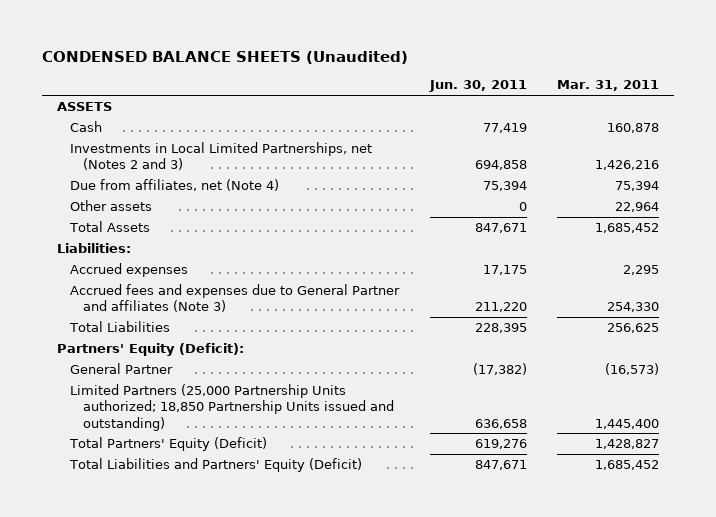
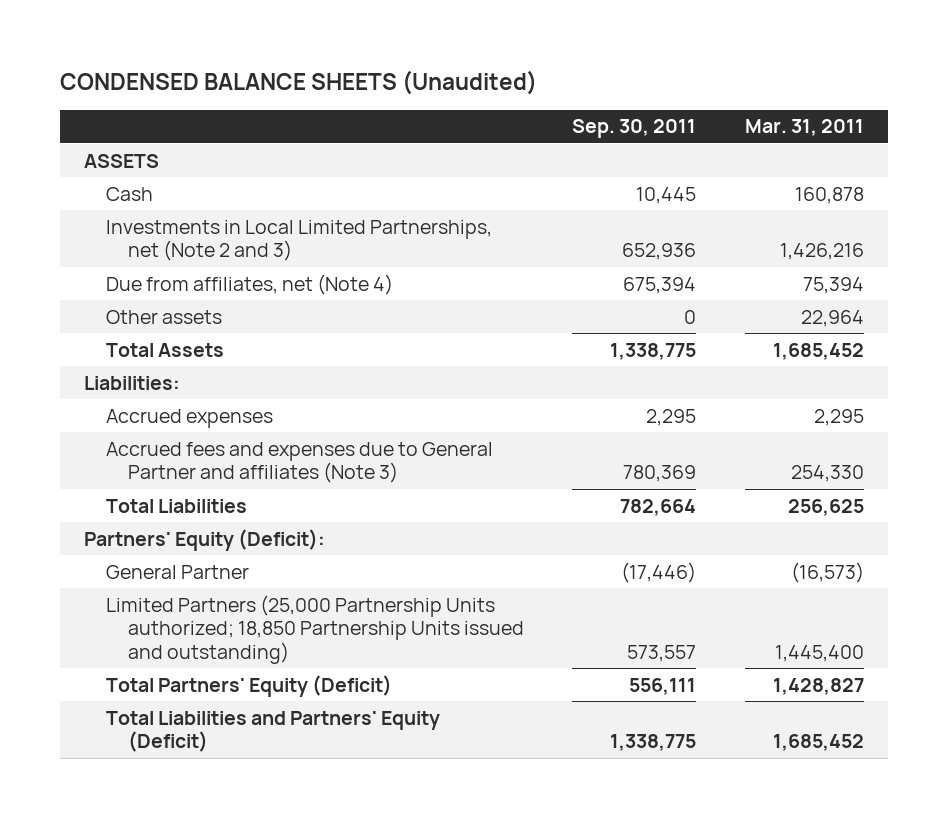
- | Jun. 30, 2011 | Mar. 31, 2011
+ | Sep. 30, 2011 | Mar. 31, 2011
- Investments in Local Limited Partnerships, net (Notes 2 and 3) | 694,858 | 1,426,216
+ Investments in Local Limited Partnerships, net (Note 2 and 3) | 652,936 | 1,426,216

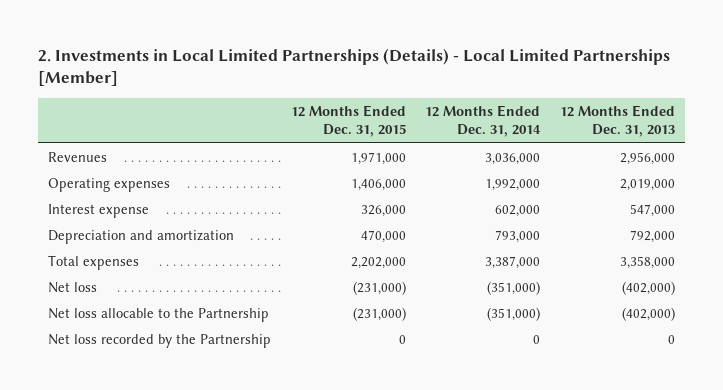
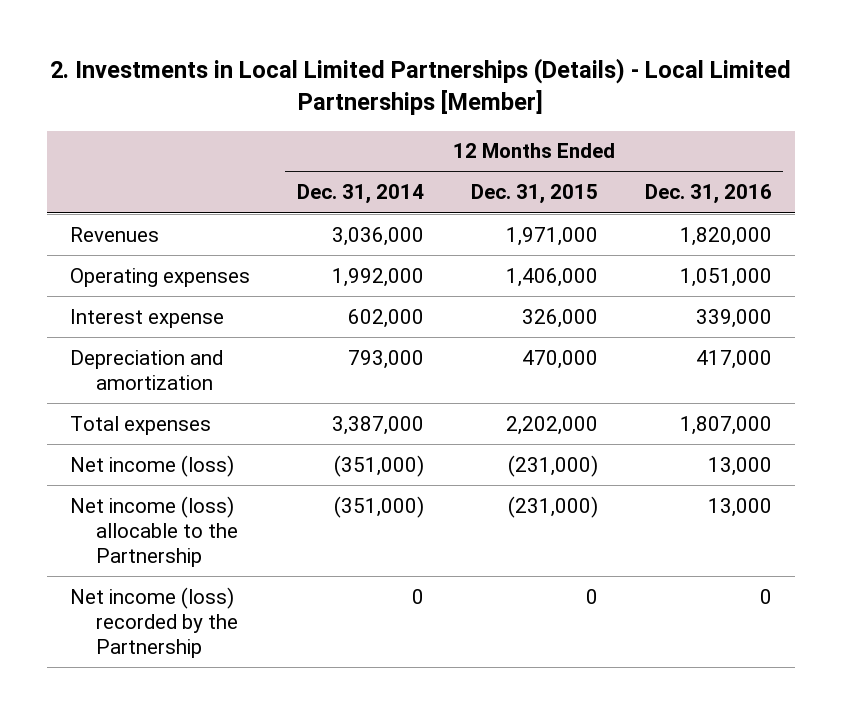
- | 12 Months Ended Dec. 31, 2015 | 12 Months Ended Dec. 31, 2014 | 12 Months Ended Dec. 31, 2013
+ | 12 Months Ended Dec. 31, 2014 | 12 Months Ended Dec. 31, 2015 | 12 Months Ended Dec. 31, 2016
- Net loss | (231,000) | (351,000) | (402,000)
- Net loss allocable to the Partnership | (231,000) | (351,000) | (402,000)
- Net loss recorded by the Partnership | 0 | 0 | 0
+ Net income (loss) | (351,000) | (231,000) | 13,000
+ Net income (loss) allocable to the Partnership | (351,000) | (231,000) | 13,000
+ Net income (loss) recorded by the Partnership | 0 | 0 | 0

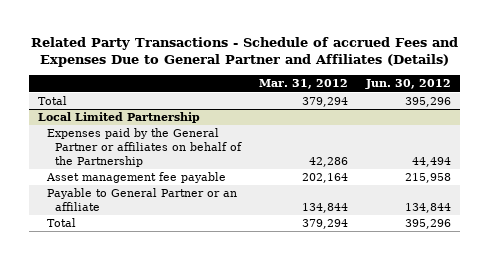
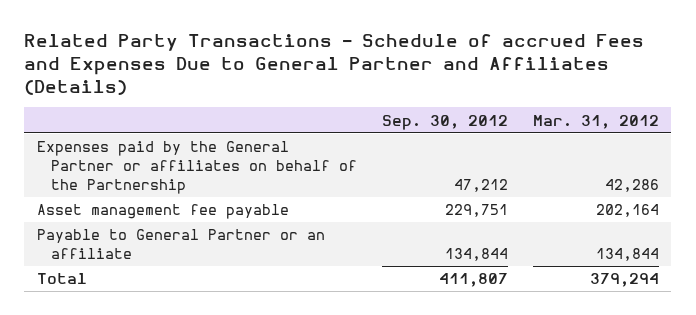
- | Mar. 31, 2012 | Jun. 30, 2012
+ | Sep. 30, 2012 | Mar. 31, 2012
- Total | 379,294 | 395,296
- Local Limited Partnership

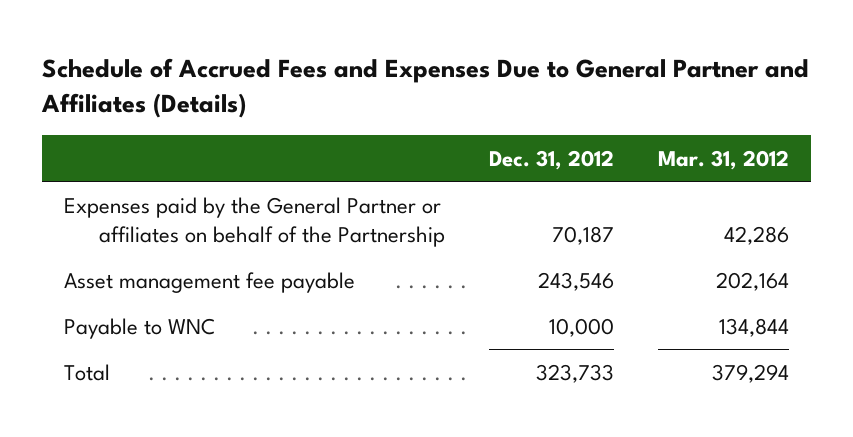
- Related Party Transactions - Schedule of accrued Fees and Expenses Due to General Partner and Affiliates (Details)
+ Schedule of Accrued Fees and Expenses Due to General Partner and Affiliates (Details)
- | Sep. 30, 2012 | Mar. 31, 2012
+ | Dec. 31, 2012 | Mar. 31, 2012
- Payable to General Partner or an affiliate | 134,844 | 134,844
+ Payable to WNC | 10,000 | 134,844

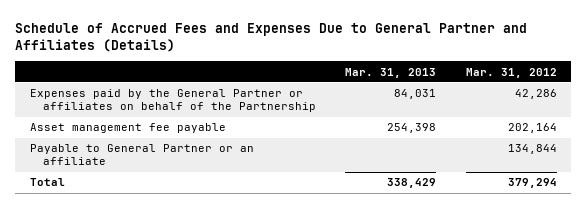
- | Dec. 31, 2012 | Mar. 31, 2012
+ | Mar. 31, 2013 | Mar. 31, 2012
- Payable to WNC | 10,000 | 134,844
+ Payable to General Partner or an affiliate | | 134,844

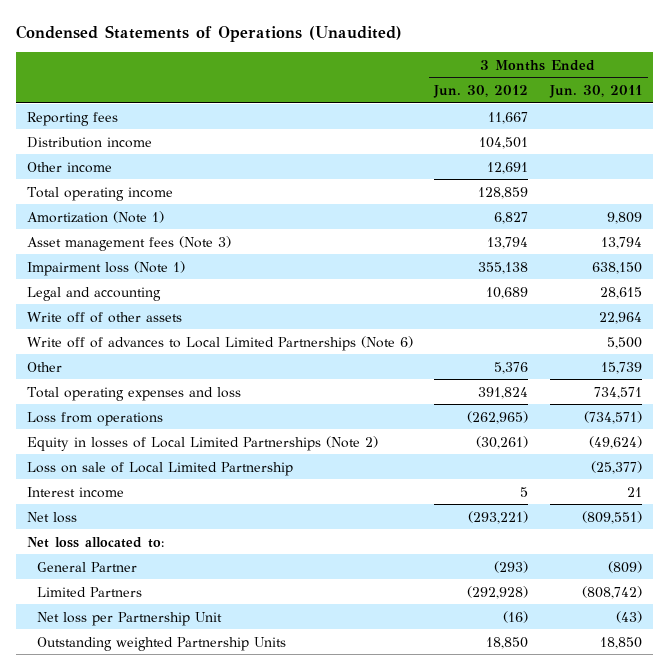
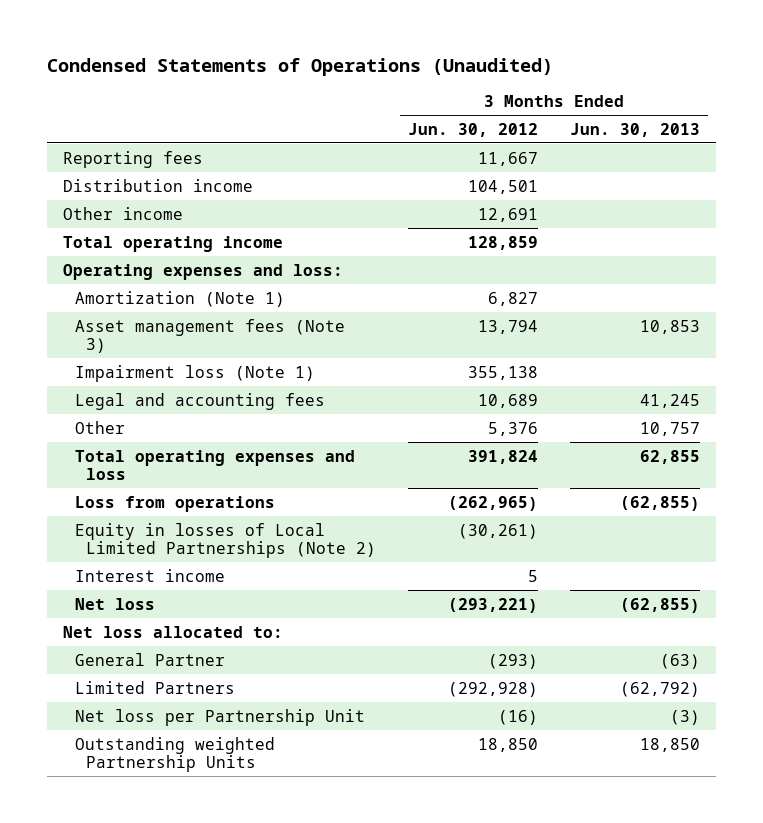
- | 3 Months Ended Jun. 30, 2012 | 3 Months Ended Jun. 30, 2011
+ | 3 Months Ended Jun. 30, 2012 | 3 Months Ended Jun. 30, 2013
+ Operating expenses and loss:
- Legal and accounting | 10,689 | 28,615
- Write off of other assets | | 22,964
- Write off of advances to Local Limited Partnerships (Note 6) | | 5,500
+ Legal and accounting fees | 10,689 | 41,245
- Loss on sale of Local Limited Partnership | | (25,377)

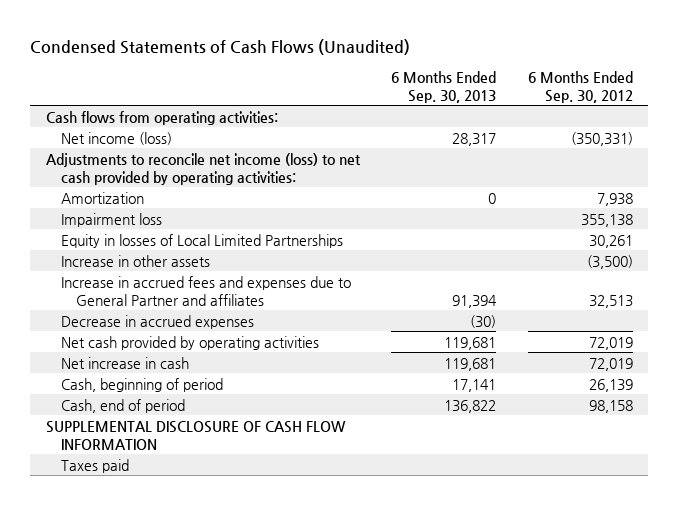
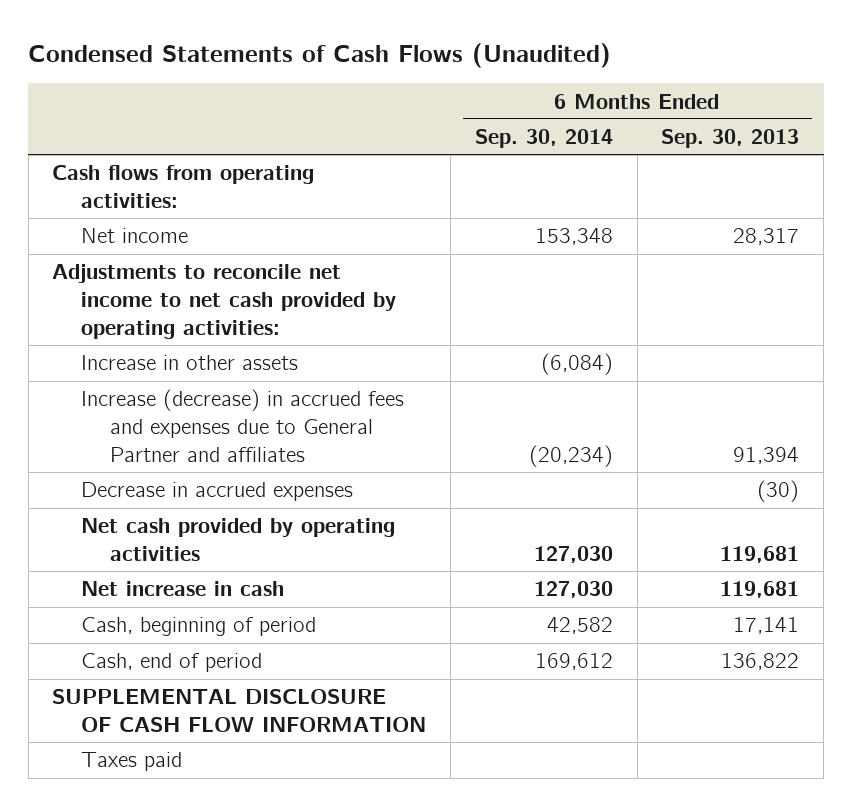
- | 6 Months Ended Sep. 30, 2013 | 6 Months Ended Sep. 30, 2012
+ | 6 Months Ended Sep. 30, 2014 | 6 Months Ended Sep. 30, 2013
- Net income (loss) | 28,317 | (350,331)
- Adjustments to reconcile net income (loss) to net cash provided by operating activities:
- Amortization | 0 | 7,938
- Impairment loss | | 355,138
- Equity in losses of Local Limited Partnerships | | 30,261
+ Net income | 153,348 | 28,317
+ Adjustments to reconcile net income to net cash provided by operating activities:
- Increase in accrued fees and expenses due to General Partner and affiliates | 91,394 | 32,513
+ Increase (decrease) in accrued fees and expenses due to General Partner and affiliates | (20,234) | 91,394

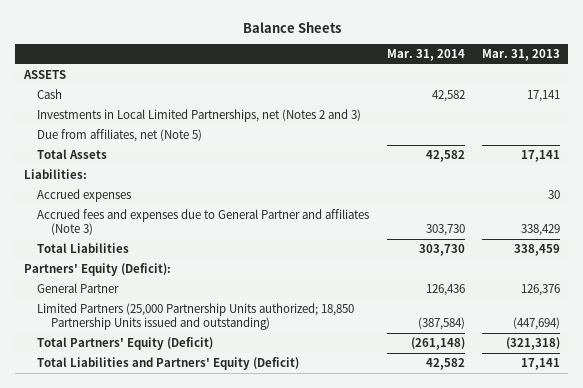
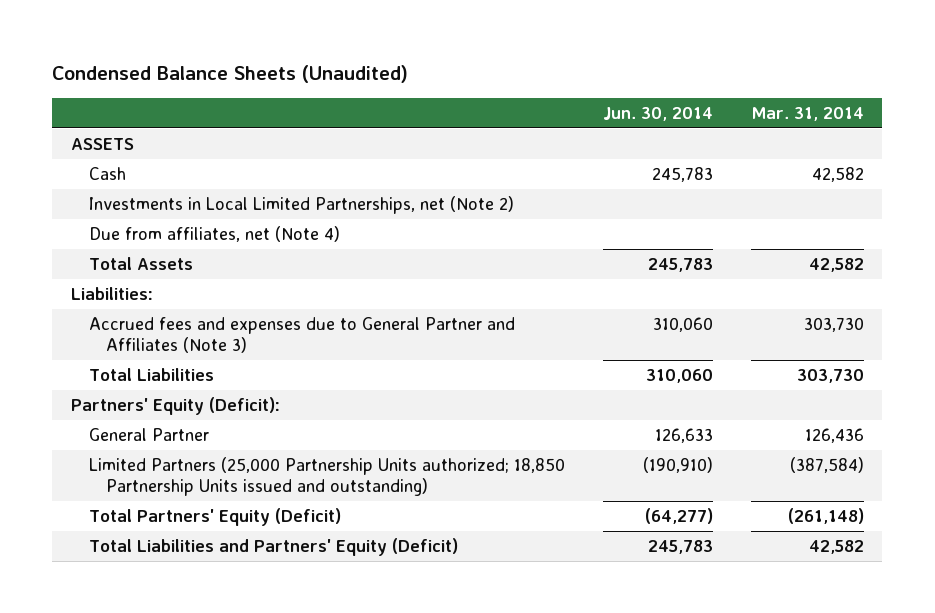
- Balance Sheets
+ Condensed Balance Sheets (Unaudited)
- | Mar. 31, 2014 | Mar. 31, 2013
+ | Jun. 30, 2014 | Mar. 31, 2014
- Investments in Local Limited Partnerships, net (Notes 2 and 3)
- Due from affiliates, net (Note 5)
+ Investments in Local Limited Partnerships, net (Note 2)
+ Due from affiliates, net (Note 4)
- Accrued expenses | | 30
- Accrued fees and expenses due to General Partner and affiliates (Note 3) | 303,730 | 338,429
+ Accrued fees and expenses due to General Partner and Affiliates (Note 3) | 310,060 | 303,730

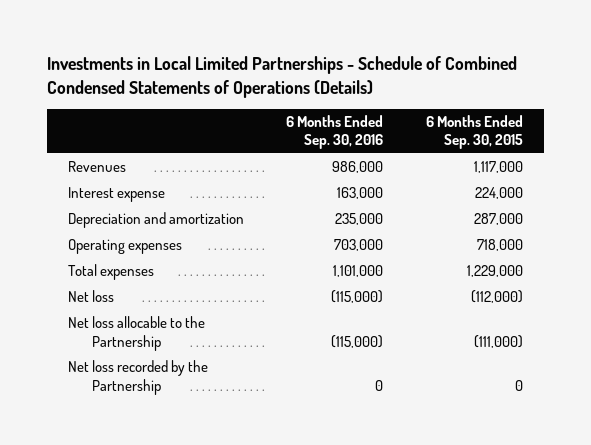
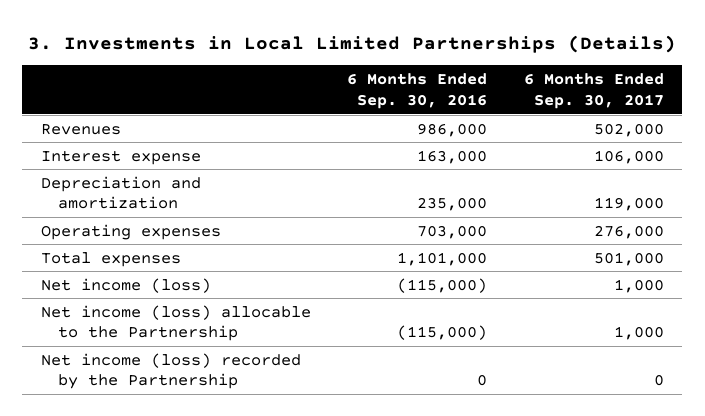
- Investments in Local Limited Partnerships - Schedule of Combined Condensed Statements of Operations (Details)
+ 3. Investments in Local Limited Partnerships (Details)
- | 6 Months Ended Sep. 30, 2016 | 6 Months Ended Sep. 30, 2015
+ | 6 Months Ended Sep. 30, 2016 | 6 Months Ended Sep. 30, 2017
- Net loss | (115,000) | (112,000)
- Net loss allocable to the Partnership | (115,000) | (111,000)
- Net loss recorded by the Partnership | 0 | 0
+ Net income (loss) | (115,000) | 1,000
+ Net income (loss) allocable to the Partnership | (115,000) | 1,000
+ Net income (loss) recorded by the Partnership | 0 | 0

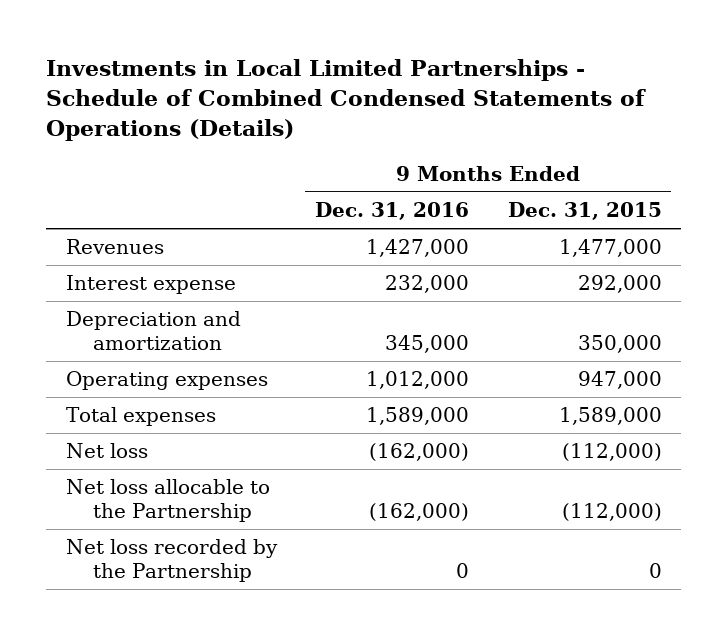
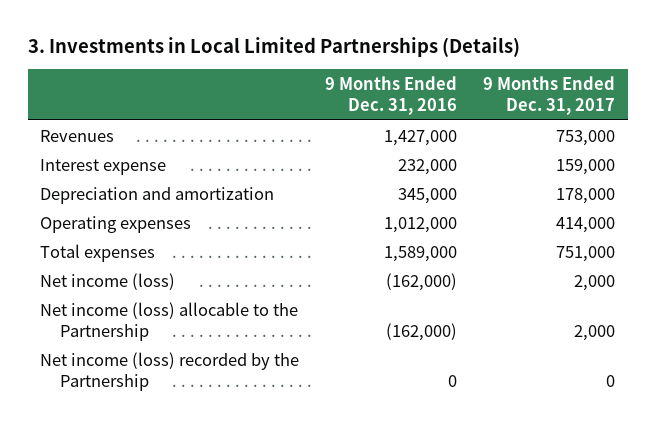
- Investments in Local Limited Partnerships - Schedule of Combined Condensed Statements of Operations (Details)
+ 3. Investments in Local Limited Partnerships (Details)
- | 9 Months Ended Dec. 31, 2016 | 9 Months Ended Dec. 31, 2015
+ | 9 Months Ended Dec. 31, 2016 | 9 Months Ended Dec. 31, 2017
- Net loss | (162,000) | (112,000)
- Net loss allocable to the Partnership | (162,000) | (112,000)
- Net loss recorded by the Partnership | 0 | 0
+ Net income (loss) | (162,000) | 2,000
+ Net income (loss) allocable to the Partnership | (162,000) | 2,000
+ Net income (loss) recorded by the Partnership | 0 | 0

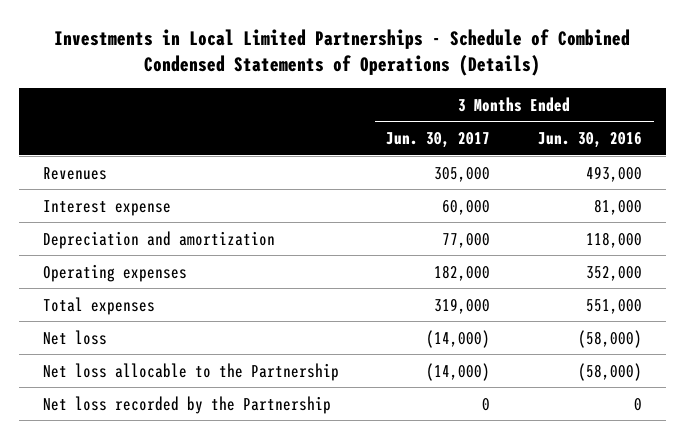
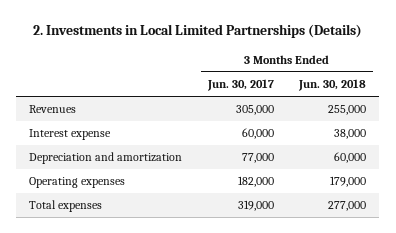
- Investments in Local Limited Partnerships - Schedule of Combined Condensed Statements of Operations (Details)
+ 2. Investments in Local Limited Partnerships (Details)
- | 3 Months Ended Jun. 30, 2017 | 3 Months Ended Jun. 30, 2016
+ | 3 Months Ended Jun. 30, 2017 | 3 Months Ended Jun. 30, 2018
- Net loss | (14,000) | (58,000)
- Net loss allocable to the Partnership | (14,000) | (58,000)
- Net loss recorded by the Partnership | 0 | 0

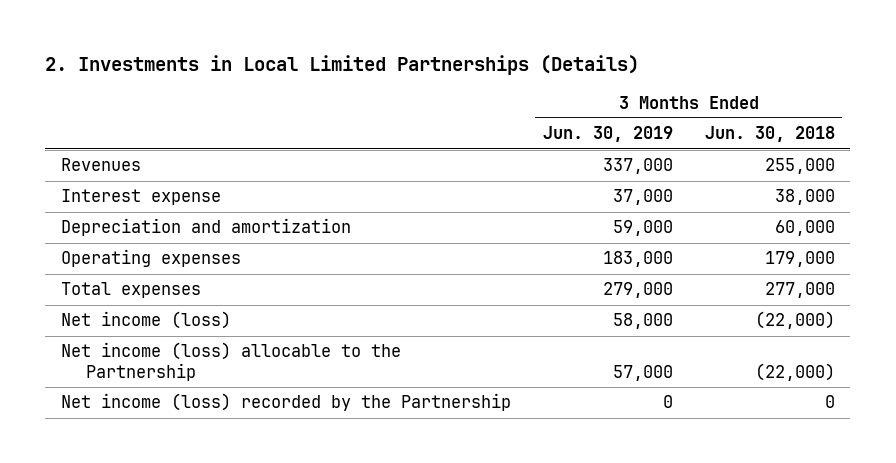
- | 3 Months Ended Jun. 30, 2017 | 3 Months Ended Jun. 30, 2018
+ | 3 Months Ended Jun. 30, 2019 | 3 Months Ended Jun. 30, 2018
+ Net income (loss) | 58,000 | (22,000)
+ Net income (loss) allocable to the Partnership | 57,000 | (22,000)
+ Net income (loss) recorded by the Partnership | 0 | 0

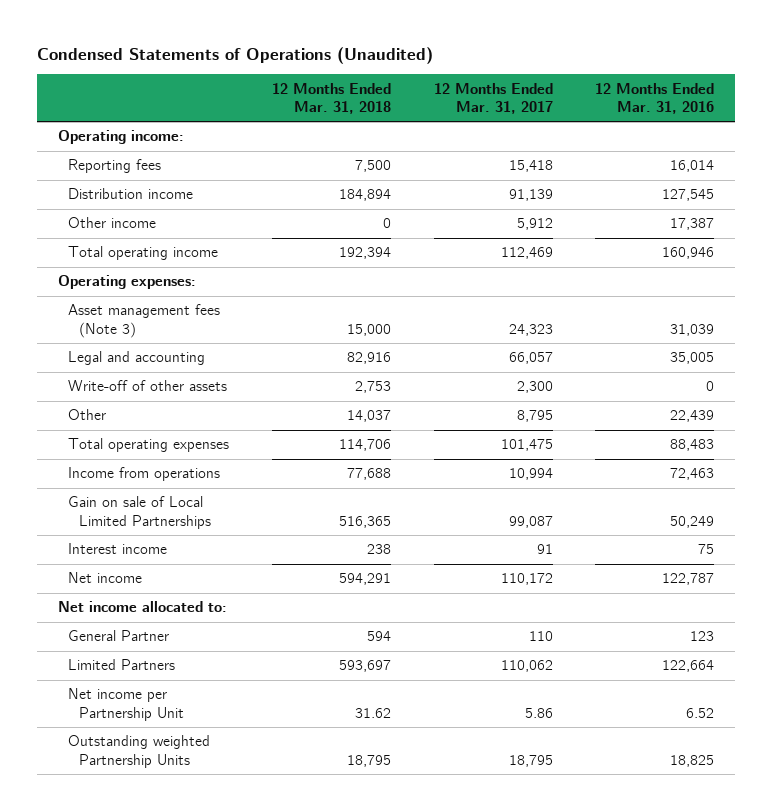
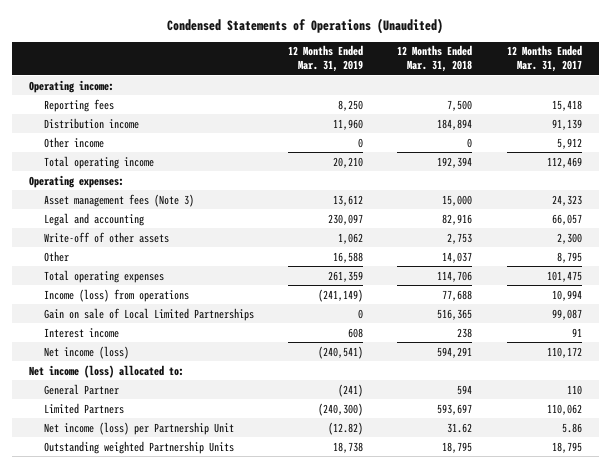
- | 12 Months Ended Mar. 31, 2018 | 12 Months Ended Mar. 31, 2017 | 12 Months Ended Mar. 31, 2016
+ | 12 Months Ended Mar. 31, 2019 | 12 Months Ended Mar. 31, 2018 | 12 Months Ended Mar. 31, 2017
- Income from operations | 77,688 | 10,994 | 72,463
+ Income (loss) from operations | (241,149) | 77,688 | 10,994
- Net income | 594,291 | 110,172 | 122,787
- Net income allocated to:
+ Net income (loss) | (240,541) | 594,291 | 110,172
+ Net income (loss) allocated to:
- Net income per Partnership Unit | 31.62 | 5.86 | 6.52
+ Net income (loss) per Partnership Unit | (12.82) | 31.62 | 5.86

